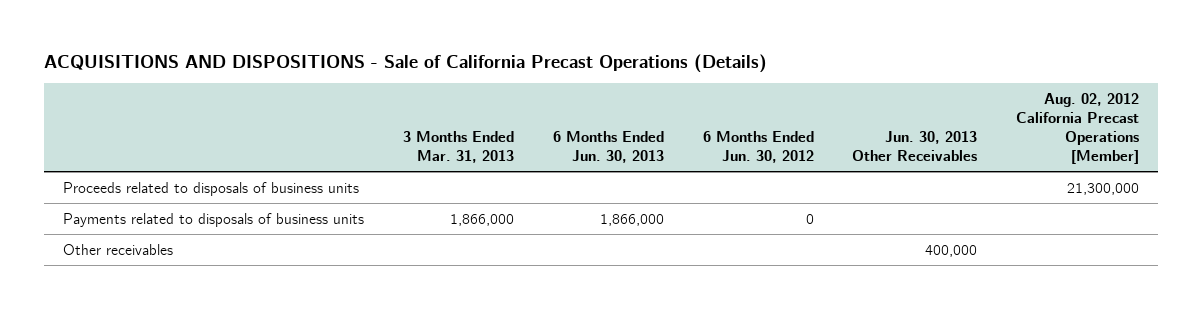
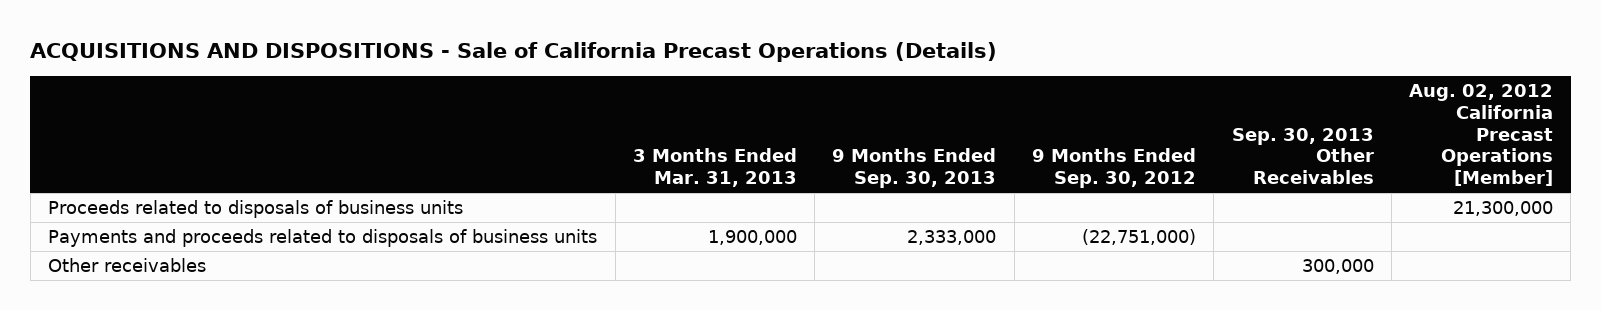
- | 3 Months Ended Mar. 31, 2013 | 6 Months Ended Jun. 30, 2013 | 6 Months Ended Jun. 30, 2012 | Jun. 30, 2013 Other Receivables | Aug. 02, 2012 California Precast Operations [Member]
+ | 3 Months Ended Mar. 31, 2013 | 9 Months Ended Sep. 30, 2013 | 9 Months Ended Sep. 30, 2012 | Sep. 30, 2013 Other Receivables | Aug. 02, 2012 California Precast Operations [Member]
- Payments related to disposals of business units | 1,866,000 | 1,866,000 | 0 | |
+ Payments and proceeds related to disposals of business units | 1,900,000 | 2,333,000 | (22,751,000) | |

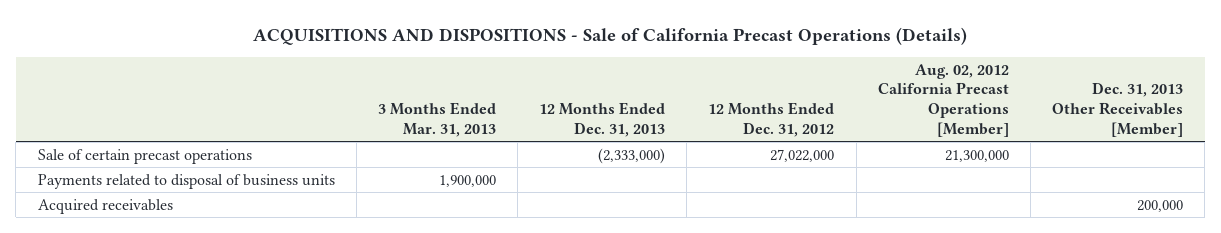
- | 3 Months Ended Mar. 31, 2013 | 9 Months Ended Sep. 30, 2013 | 9 Months Ended Sep. 30, 2012 | Sep. 30, 2013 Other Receivables | Aug. 02, 2012 California Precast Operations [Member]
+ | 3 Months Ended Mar. 31, 2013 | 12 Months Ended Dec. 31, 2013 | 12 Months Ended Dec. 31, 2012 | Aug. 02, 2012 California Precast Operations [Member] | Dec. 31, 2013 Other Receivables [Member]
- Proceeds related to disposals of business units | | | | | 21,300,000
- Payments and proceeds related to disposals of business units | 1,900,000 | 2,333,000 | (22,751,000) | |
- Other receivables | | | | 300,000 |
+ Sale of certain precast operations | | (2,333,000) | 27,022,000 | 21,300,000 |
+ Payments related to disposal of business units | 1,900,000 | | | |
+ Acquired receivables | | | | | 200,000

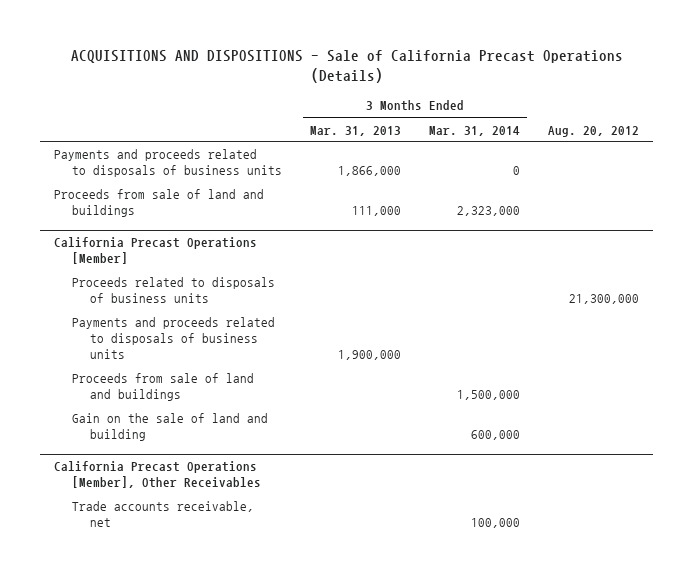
- | 3 Months Ended Mar. 31, 2013 | 12 Months Ended Dec. 31, 2013 | 12 Months Ended Dec. 31, 2012 | Aug. 02, 2012 California Precast Operations [Member] | Dec. 31, 2013 Other Receivables [Member]
+ | 3 Months Ended Mar. 31, 2013 | 3 Months Ended Mar. 31, 2014 | Aug. 20, 2012
- Sale of certain precast operations | | (2,333,000) | 27,022,000 | 21,300,000 |
- Payments related to disposal of business units | 1,900,000 | | | |
- Acquired receivables | | | | | 200,000
+ Payments and proceeds related to disposals of business units | 1,866,000 | 0 |
+ Proceeds from sale of land and buildings | 111,000 | 2,323,000 |
+ California Precast Operations [Member]
+ Proceeds related to disposals of business units | | | 21,300,000
+ Payments and proceeds related to disposals of business units | 1,900,000 | |
+ Proceeds from sale of land and buildings | | 1,500,000 |
+ Gain on the sale of land and building | | 600,000 |
+ California Precast Operations [Member], Other Receivables
+ Trade accounts receivable, net | | 100,000 |

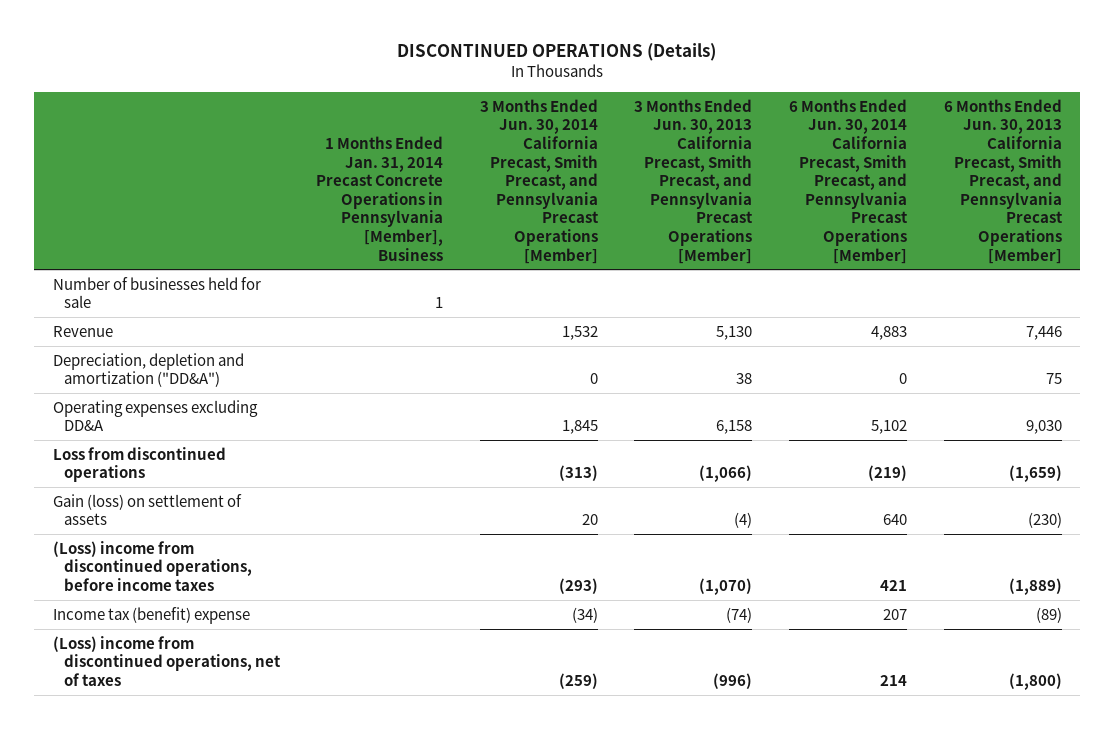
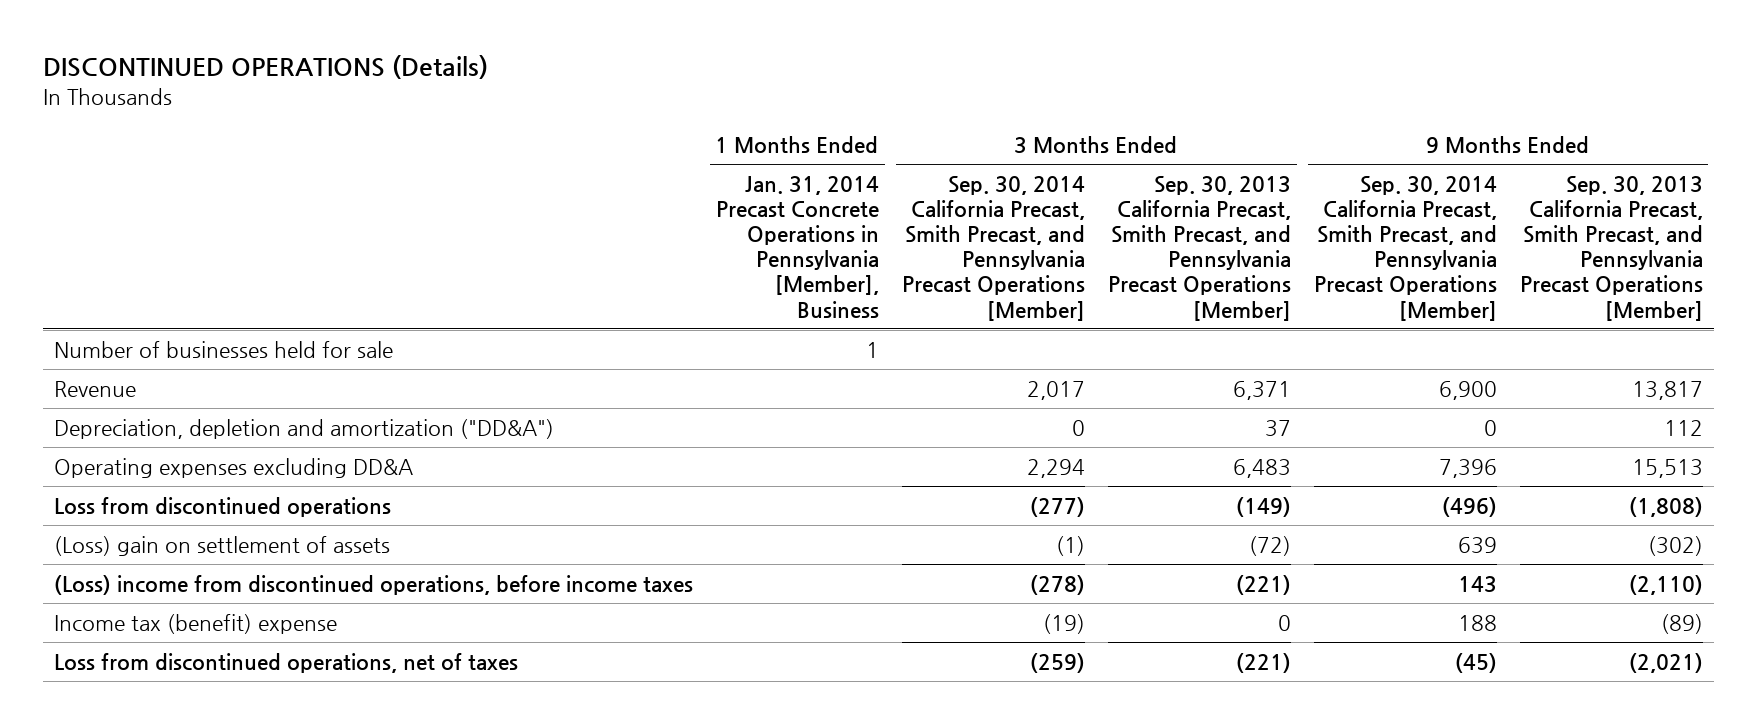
- | 1 Months Ended Jan. 31, 2014 Precast Concrete Operations in Pennsylvania [Member], Business | 3 Months Ended Jun. 30, 2014 California Precast, Smith Precast, and Pennsylvania Precast Operations [Member] | 3 Months Ended Jun. 30, 2013 California Precast, Smith Precast, and Pennsylvania Precast Operations [Member] | 6 Months Ended Jun. 30, 2014 California Precast, Smith Precast, and Pennsylvania Precast Operations [Member] | 6 Months Ended Jun. 30, 2013 California Precast, Smith Precast, and Pennsylvania Precast Operations [Member]
+ | 1 Months Ended Jan. 31, 2014 Precast Concrete Operations in Pennsylvania [Member], Business | 3 Months Ended Sep. 30, 2014 California Precast, Smith Precast, and Pennsylvania Precast Operations [Member] | 3 Months Ended Sep. 30, 2013 California Precast, Smith Precast, and Pennsylvania Precast Operations [Member] | 9 Months Ended Sep. 30, 2014 California Precast, Smith Precast, and Pennsylvania Precast Operations [Member] | 9 Months Ended Sep. 30, 2013 California Precast, Smith Precast, and Pennsylvania Precast Operations [Member]
- Gain (loss) on settlement of assets | | 20 | (4) | 640 | (230)
+ (Loss) gain on settlement of assets | | (1) | (72) | 639 | (302)
- (Loss) income from discontinued operations, net of taxes | | (259) | (996) | 214 | (1,800)
+ Loss from discontinued operations, net of taxes | | (259) | (221) | (45) | (2,021)

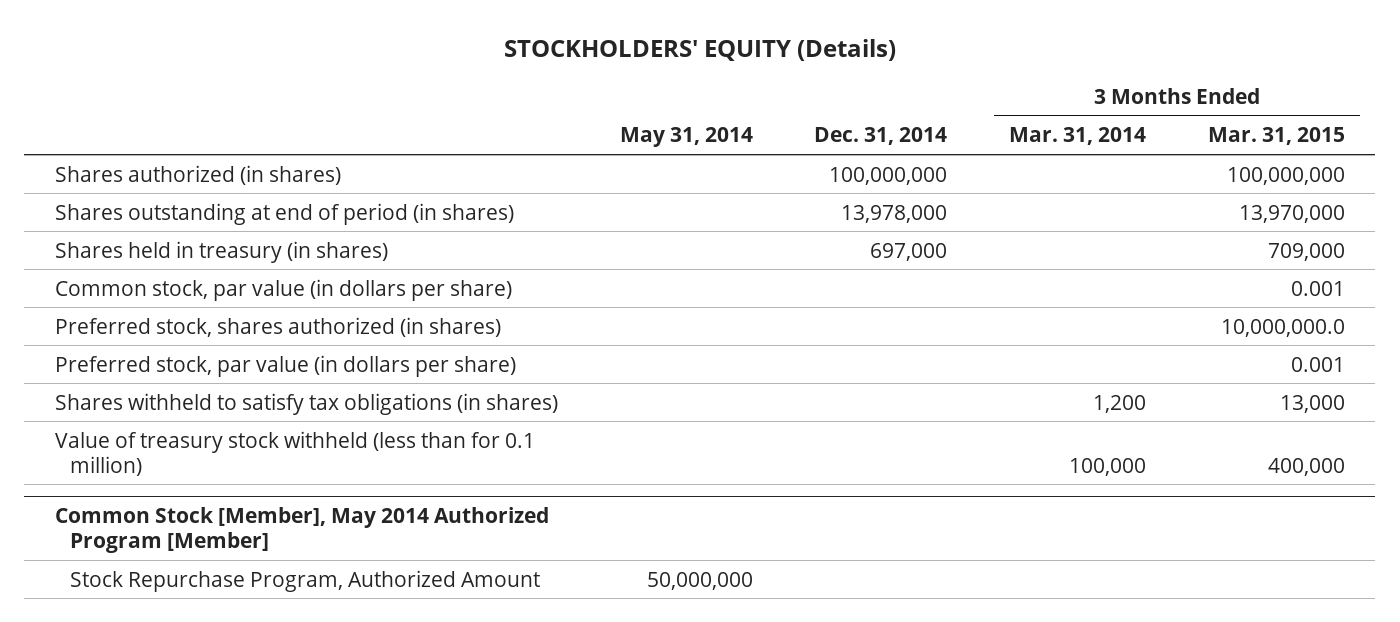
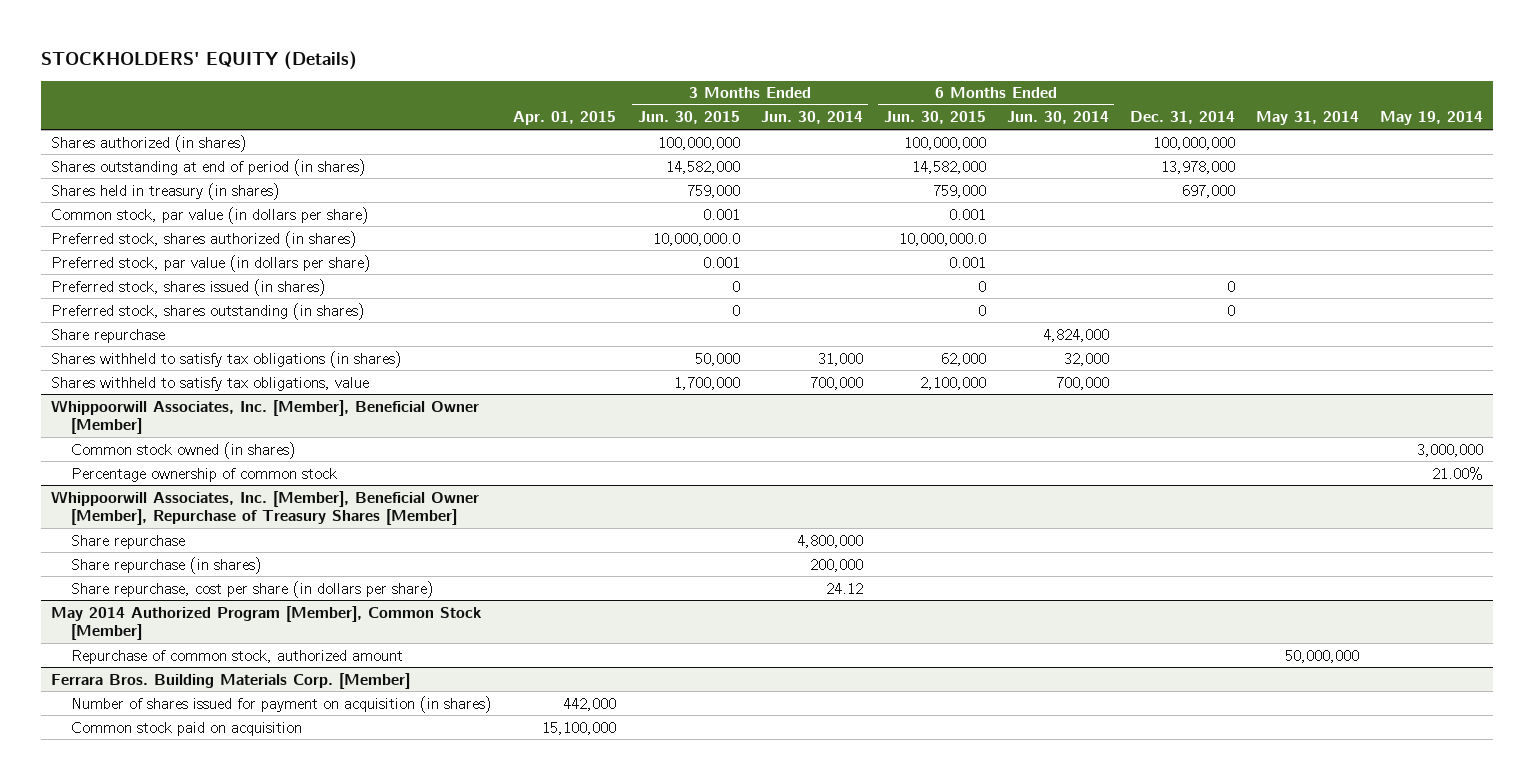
- | May 31, 2014 | Dec. 31, 2014 | 3 Months Ended Mar. 31, 2014 | 3 Months Ended Mar. 31, 2015
+ | Apr. 01, 2015 | 3 Months Ended Jun. 30, 2015 | 3 Months Ended Jun. 30, 2014 | 6 Months Ended Jun. 30, 2015 | 6 Months Ended Jun. 30, 2014 | Dec. 31, 2014 | May 31, 2014 | May 19, 2014
+ Preferred stock, shares issued (in shares) | | 0 | | 0 | | 0 | |
+ Preferred stock, shares outstanding (in shares) | | 0 | | 0 | | 0 | |
+ Share repurchase | | | | | 4,824,000 | | |
- Value of treasury stock withheld (less than for 0.1 million) | | | 100,000 | 400,000
- Common Stock [Member], May 2014 Authorized Program [Member]
- Stock Repurchase Program, Authorized Amount | 50,000,000 | | |
+ Shares withheld to satisfy tax obligations, value | | 1,700,000 | 700,000 | 2,100,000 | 700,000 | | |
+ Whippoorwill Associates, Inc. [Member], Beneficial Owner [Member]
+ Common stock owned (in shares) | | | | | | | | 3,000,000
+ Percentage ownership of common stock | | | | | | | | 21.00%
+ Whippoorwill Associates, Inc. [Member], Beneficial Owner [Member], Repurchase of Treasury Shares [Member]
+ Share repurchase | | | 4,800,000 | | | | |
+ Share repurchase (in shares) | | | 200,000 | | | | |
+ Share repurchase, cost per share (in dollars per share) | | | 24.12 | | | | |
+ May 2014 Authorized Program [Member], Common Stock [Member]
+ Repurchase of common stock, authorized amount | | | | | | | 50,000,000 |
+ Ferrara Bros. Building Materials Corp. [Member]
+ Number of shares issued for payment on acquisition (in shares) | 442,000 | | | | | | |
+ Common stock paid on acquisition | 15,100,000 | | | | | | |

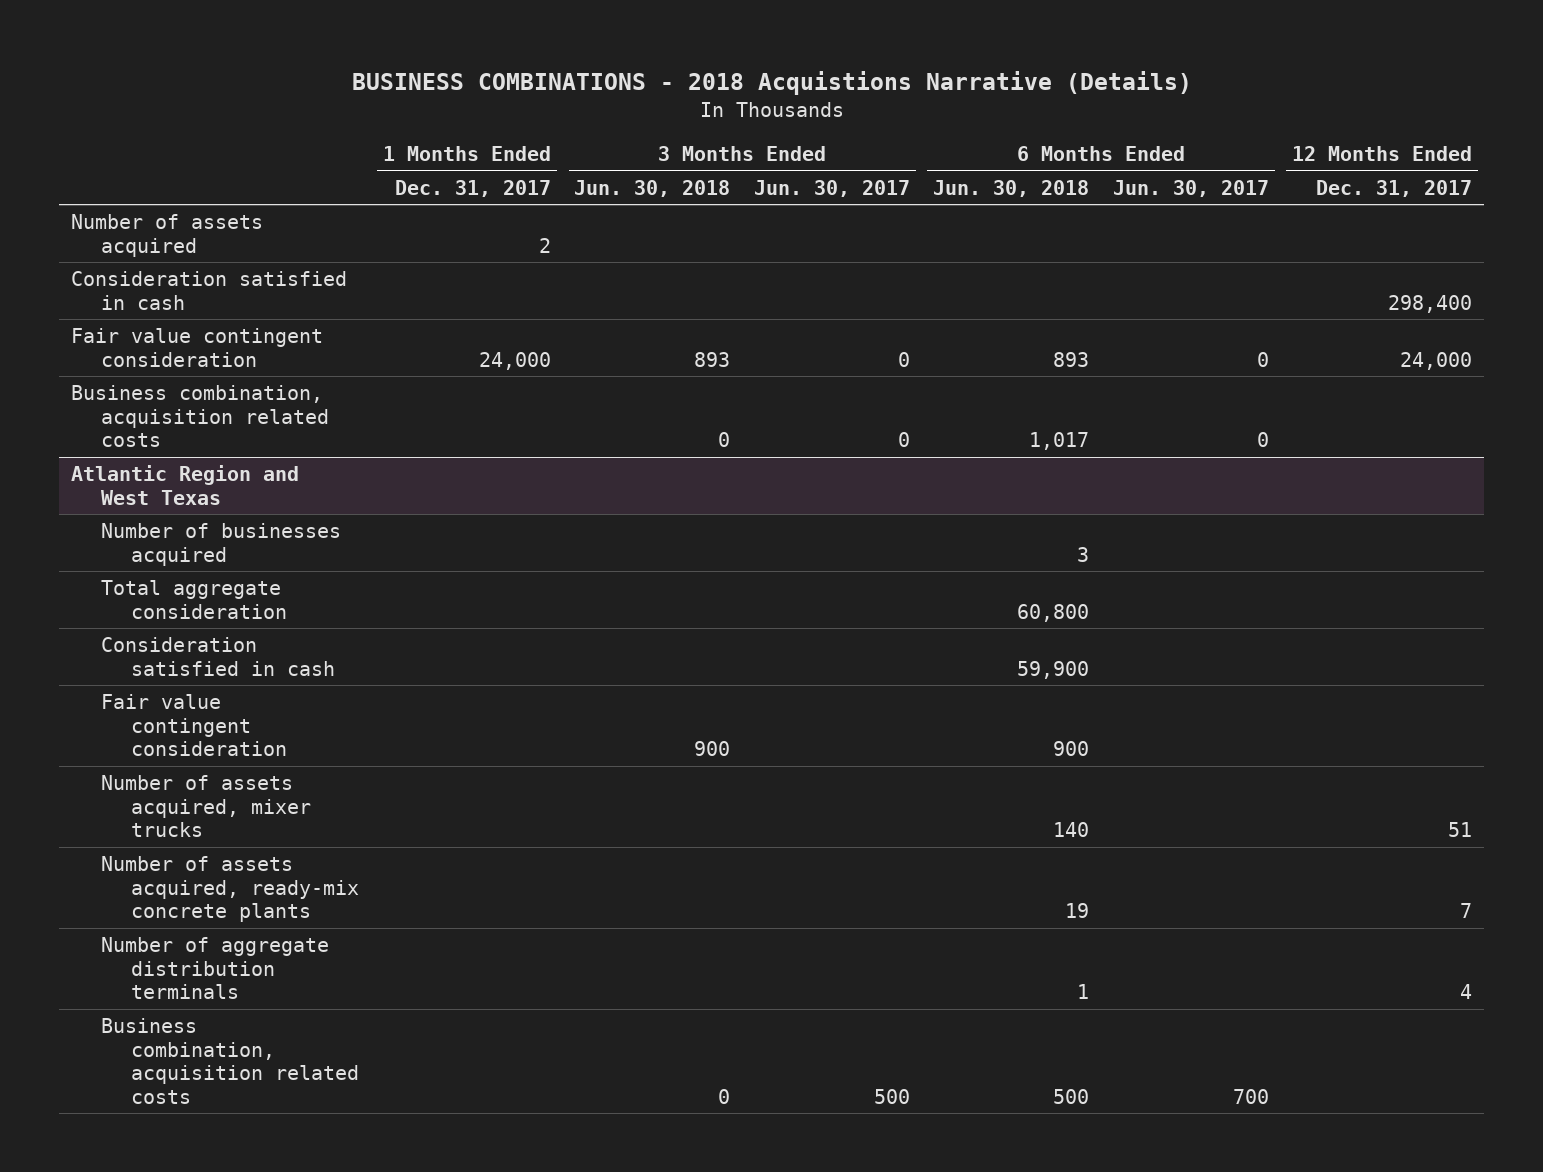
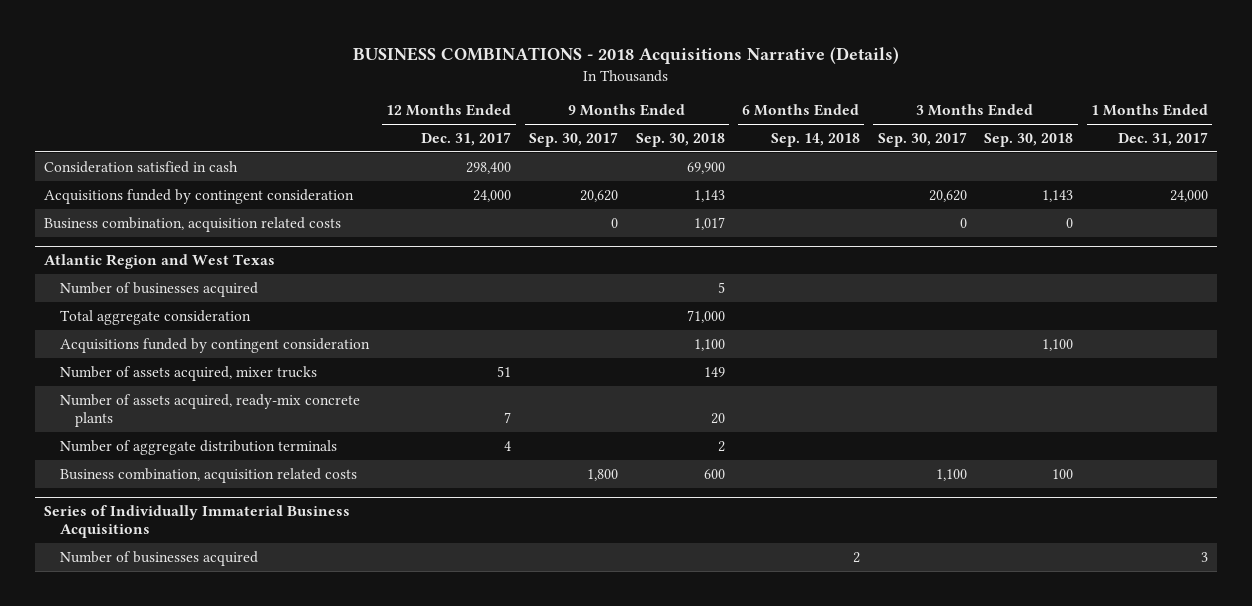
- BUSINESS COMBINATIONS - 2018 Acquistions Narrative (Details)
+ BUSINESS COMBINATIONS - 2018 Acquisitions Narrative (Details)
- | 1 Months Ended Dec. 31, 2017 | 3 Months Ended Jun. 30, 2018 | 3 Months Ended Jun. 30, 2017 | 6 Months Ended Jun. 30, 2018 | 6 Months Ended Jun. 30, 2017 | 12 Months Ended Dec. 31, 2017
+ | 12 Months Ended Dec. 31, 2017 | 9 Months Ended Sep. 30, 2017 | 9 Months Ended Sep. 30, 2018 | 6 Months Ended Sep. 14, 2018 | 3 Months Ended Sep. 30, 2017 | 3 Months Ended Sep. 30, 2018 | 1 Months Ended Dec. 31, 2017
- Number of assets acquired | 2 | | | | |
- Fair value contingent consideration | 24,000 | 893 | 0 | 893 | 0 | 24,000
+ Acquisitions funded by contingent consideration | 24,000 | 20,620 | 1,143 | | 20,620 | 1,143 | 24,000
@ Atlantic Region and West Texas
- Consideration satisfied in cash | | | | 59,900 | |
- Fair value contingent consideration | | 900 | | 900 | |
+ Acquisitions funded by contingent consideration | | | 1,100 | | | 1,100 |
+ Series of Individually Immaterial Business Acquisitions
+ Number of businesses acquired | | | | 2 | | | 3

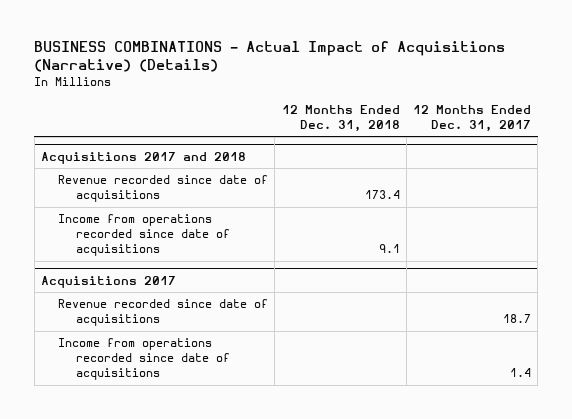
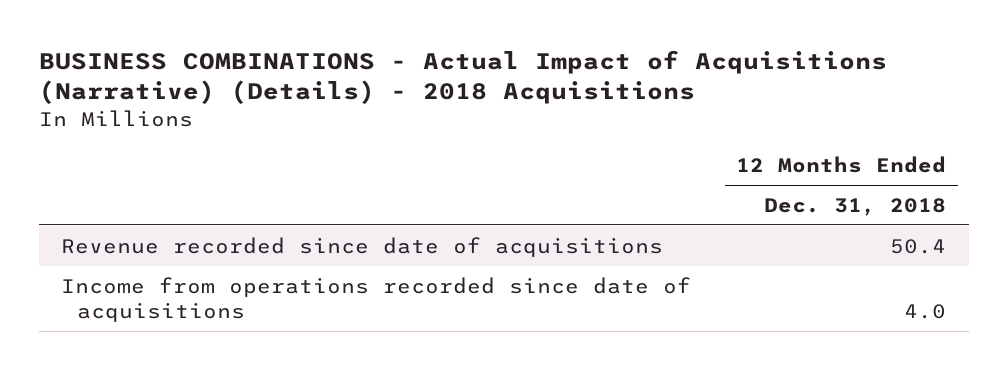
- BUSINESS COMBINATIONS - Actual Impact of Acquisitions (Narrative) (Details)
+ BUSINESS COMBINATIONS - Actual Impact of Acquisitions (Narrative) (Details) - 2018 Acquisitions
- | 12 Months Ended Dec. 31, 2018 | 12 Months Ended Dec. 31, 2017
+ | 12 Months Ended Dec. 31, 2018
- Acquisitions 2017 and 2018
- Revenue recorded since date of acquisitions | 173.4 |
- Income from operations recorded since date of acquisitions | 9.1 |
- Acquisitions 2017
- Revenue recorded since date of acquisitions | | 18.7
- Income from operations recorded since date of acquisitions | | 1.4
+ Revenue recorded since date of acquisitions | 50.4
+ Income from operations recorded since date of acquisitions | 4.0

